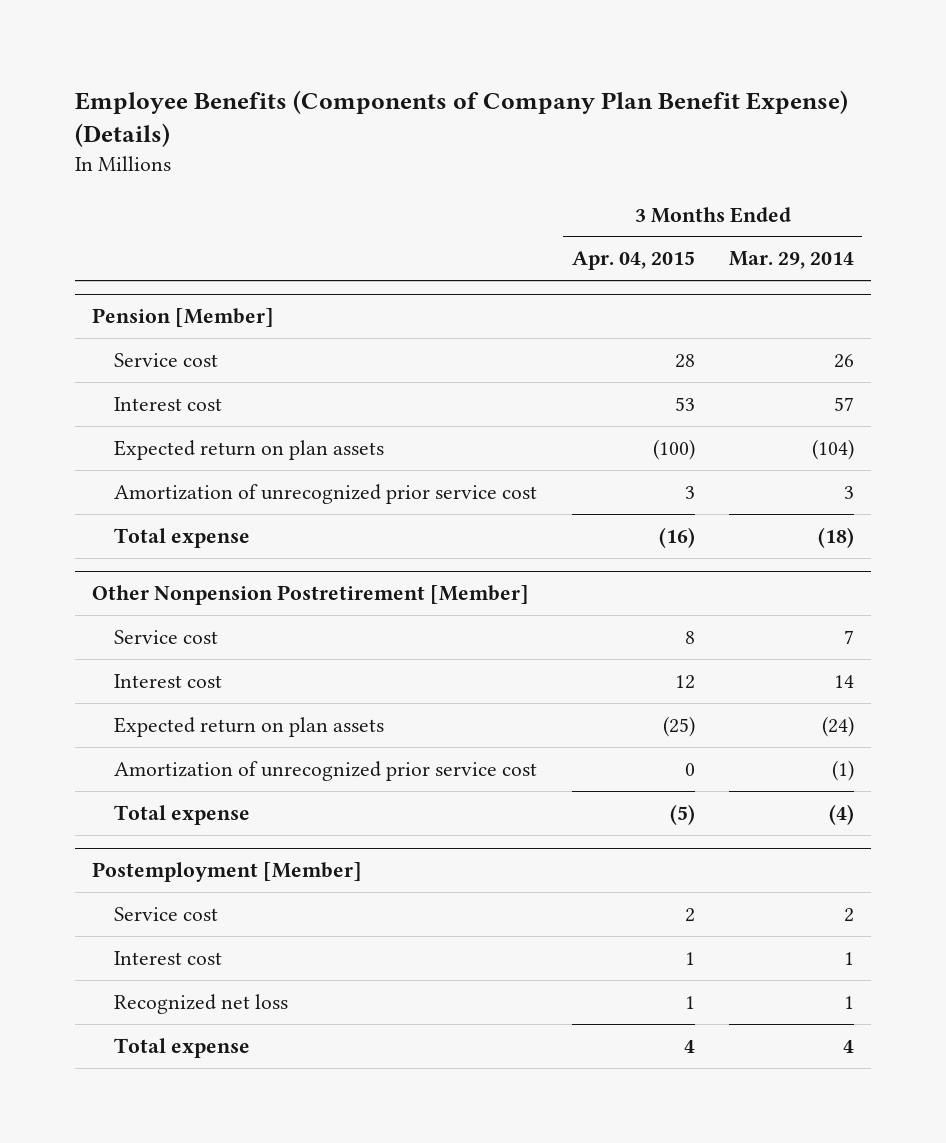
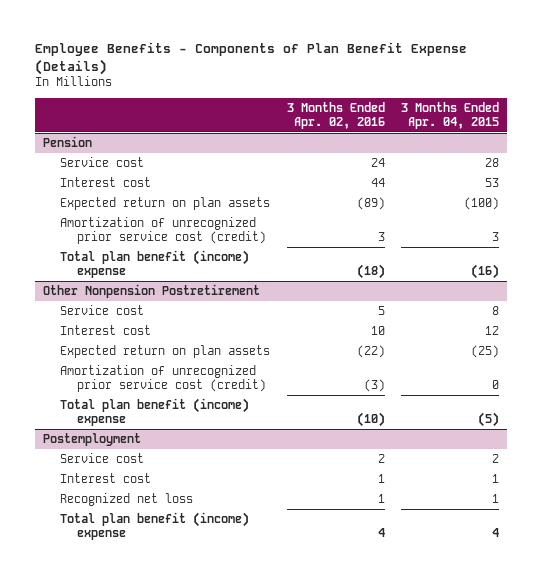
- Employee Benefits (Components of Company Plan Benefit Expense) (Details)
+ Employee Benefits - Components of Plan Benefit Expense (Details)
- | 3 Months Ended Apr. 04, 2015 | 3 Months Ended Mar. 29, 2014
+ | 3 Months Ended Apr. 02, 2016 | 3 Months Ended Apr. 04, 2015
- Pension [Member]
+ Pension
- Amortization of unrecognized prior service cost | 3 | 3
- Total expense | (16) | (18)
- Other Nonpension Postretirement [Member]
+ Amortization of unrecognized prior service cost (credit) | 3 | 3
+ Total plan benefit (income) expense | (18) | (16)
+ Other Nonpension Postretirement
- Amortization of unrecognized prior service cost | 0 | (1)
- Total expense | (5) | (4)
- Postemployment [Member]
+ Amortization of unrecognized prior service cost (credit) | (3) | 0
+ Total plan benefit (income) expense | (10) | (5)
+ Postemployment
- Total expense | 4 | 4
+ Total plan benefit (income) expense | 4 | 4

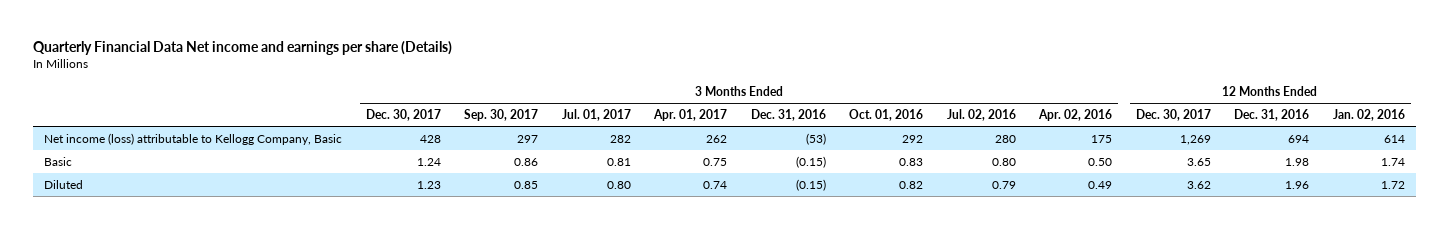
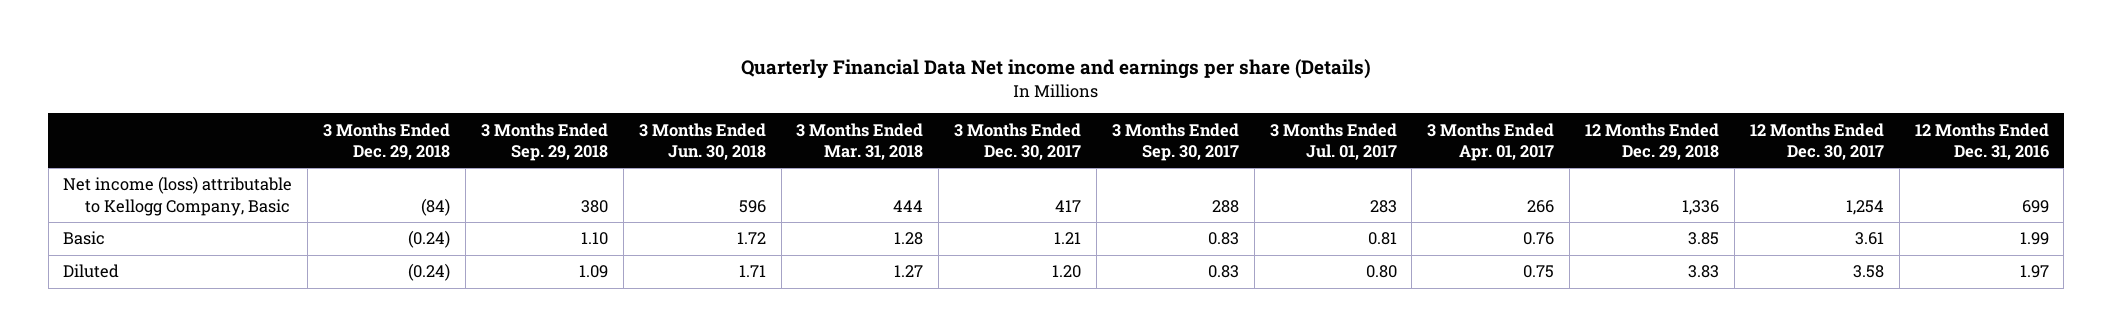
- | 3 Months Ended Dec. 30, 2017 | 3 Months Ended Sep. 30, 2017 | 3 Months Ended Jul. 01, 2017 | 3 Months Ended Apr. 01, 2017 | 3 Months Ended Dec. 31, 2016 | 3 Months Ended Oct. 01, 2016 | 3 Months Ended Jul. 02, 2016 | 3 Months Ended Apr. 02, 2016 | 12 Months Ended Dec. 30, 2017 | 12 Months Ended Dec. 31, 2016 | 12 Months Ended Jan. 02, 2016
+ | 3 Months Ended Dec. 29, 2018 | 3 Months Ended Sep. 29, 2018 | 3 Months Ended Jun. 30, 2018 | 3 Months Ended Mar. 31, 2018 | 3 Months Ended Dec. 30, 2017 | 3 Months Ended Sep. 30, 2017 | 3 Months Ended Jul. 01, 2017 | 3 Months Ended Apr. 01, 2017 | 12 Months Ended Dec. 29, 2018 | 12 Months Ended Dec. 30, 2017 | 12 Months Ended Dec. 31, 2016
- Net income (loss) attributable to Kellogg Company, Basic | 428 | 297 | 282 | 262 | (53) | 292 | 280 | 175 | 1,269 | 694 | 614
- Basic | 1.24 | 0.86 | 0.81 | 0.75 | (0.15) | 0.83 | 0.80 | 0.50 | 3.65 | 1.98 | 1.74
- Diluted | 1.23 | 0.85 | 0.80 | 0.74 | (0.15) | 0.82 | 0.79 | 0.49 | 3.62 | 1.96 | 1.72
+ Net income (loss) attributable to Kellogg Company, Basic | (84) | 380 | 596 | 444 | 417 | 288 | 283 | 266 | 1,336 | 1,254 | 699
+ Basic | (0.24) | 1.10 | 1.72 | 1.28 | 1.21 | 0.83 | 0.81 | 0.76 | 3.85 | 3.61 | 1.99
+ Diluted | (0.24) | 1.09 | 1.71 | 1.27 | 1.20 | 0.83 | 0.80 | 0.75 | 3.83 | 3.58 | 1.97

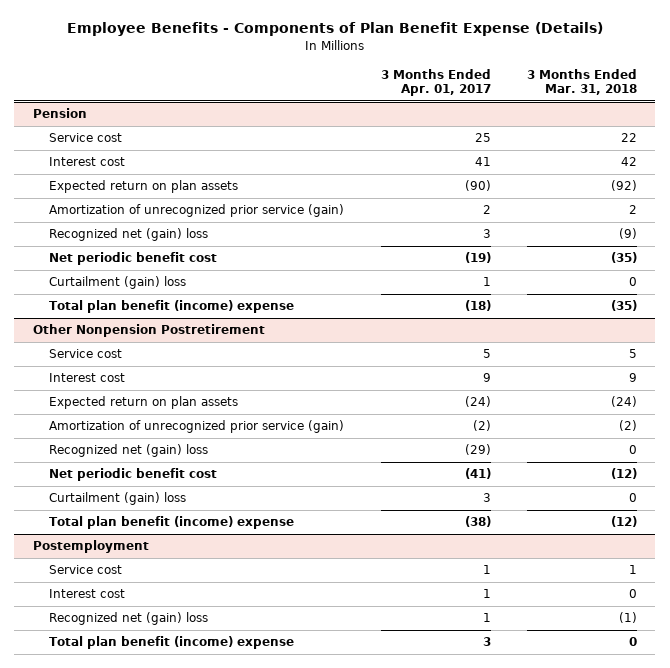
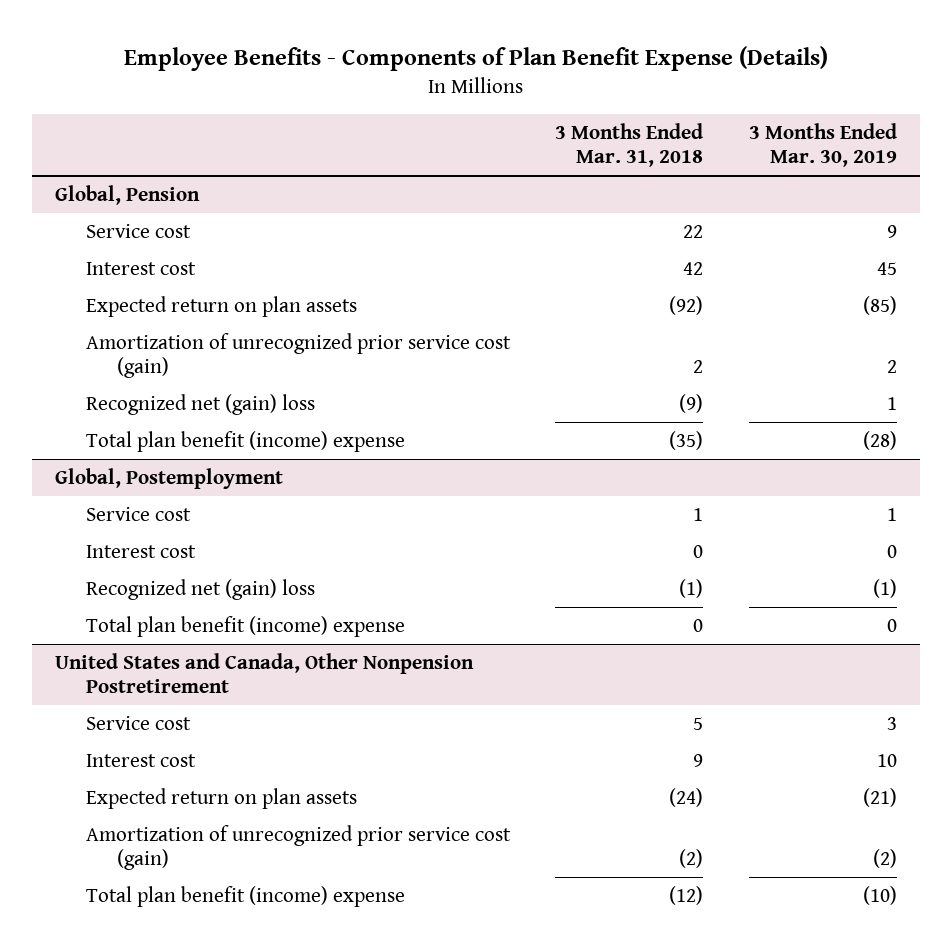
- | 3 Months Ended Apr. 01, 2017 | 3 Months Ended Mar. 31, 2018
+ | 3 Months Ended Mar. 31, 2018 | 3 Months Ended Mar. 30, 2019
- Pension
+ Global, Pension
- Amortization of unrecognized prior service (gain) | 2 | 2
+ Amortization of unrecognized prior service cost (gain) | 2 | 2
- Net periodic benefit cost | (19) | (35)
- Curtailment (gain) loss | 1 | 0
- Other Nonpension Postretirement
- Service cost | 5 | 5
- Interest cost | 9 | 9
- Expected return on plan assets | (24) | (24)
- Amortization of unrecognized prior service (gain) | (2) | (2)
- Recognized net (gain) loss | (29) | 0
- Net periodic benefit cost | (41) | (12)
- Curtailment (gain) loss | 3 | 0
- Total plan benefit (income) expense | (38) | (12)
- Postemployment
+ Global, Postemployment
+ United States and Canada, Other Nonpension Postretirement
+ Service cost | 5 | 3
+ Interest cost | 9 | 10
+ Expected return on plan assets | (24) | (21)
+ Amortization of unrecognized prior service cost (gain) | (2) | (2)
+ Total plan benefit (income) expense | (12) | (10)

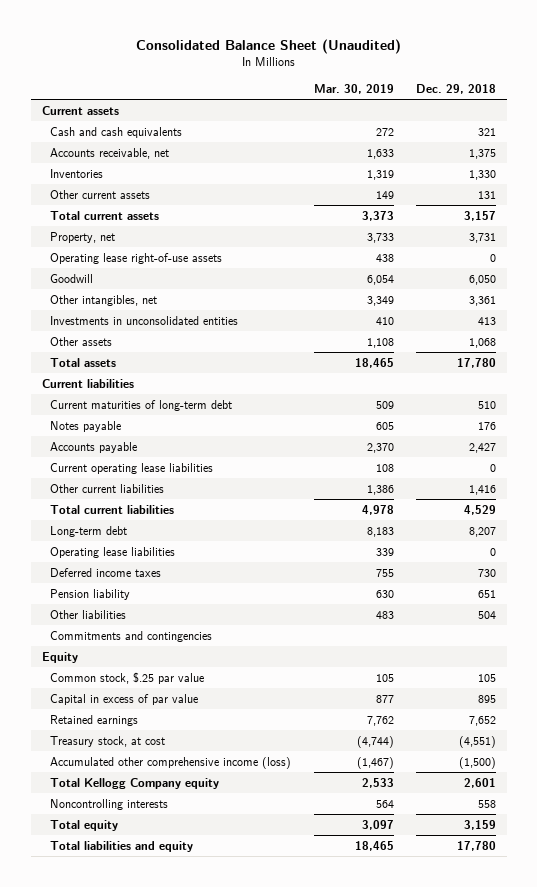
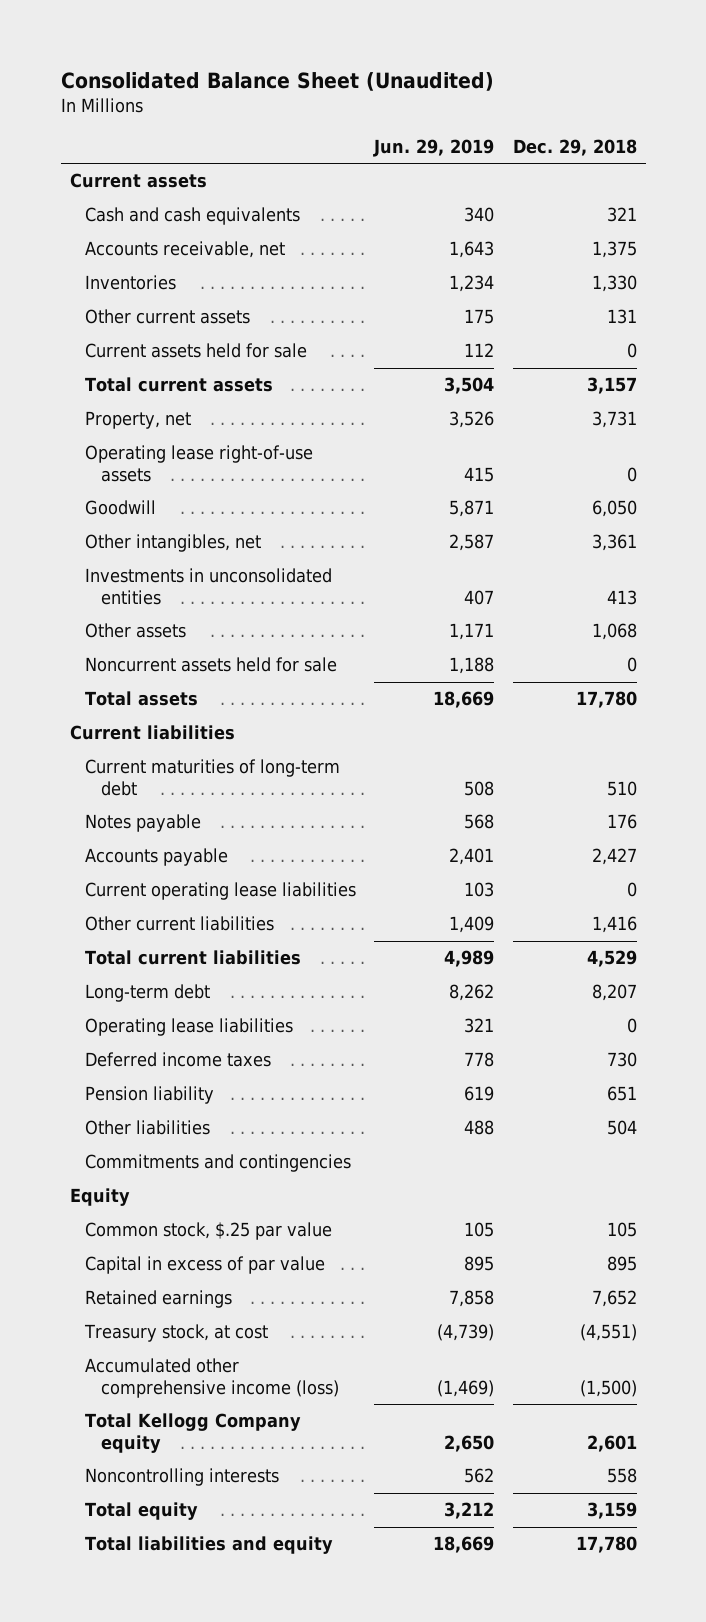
- | Mar. 30, 2019 | Dec. 29, 2018
+ | Jun. 29, 2019 | Dec. 29, 2018
+ Current assets held for sale | 112 | 0
+ Noncurrent assets held for sale | 1,188 | 0

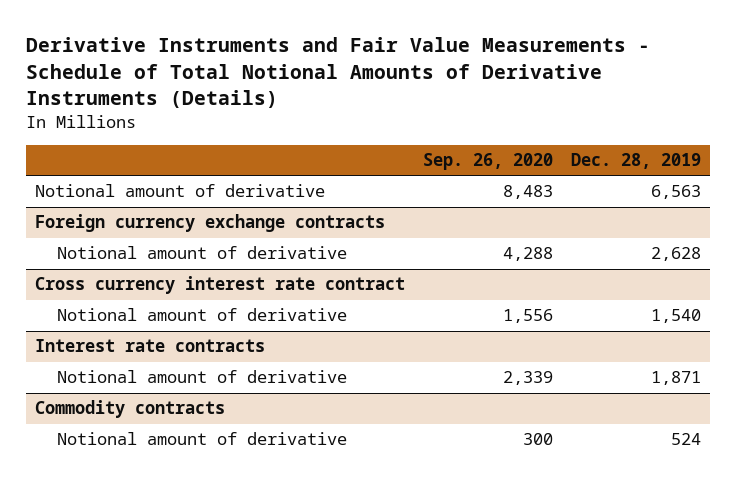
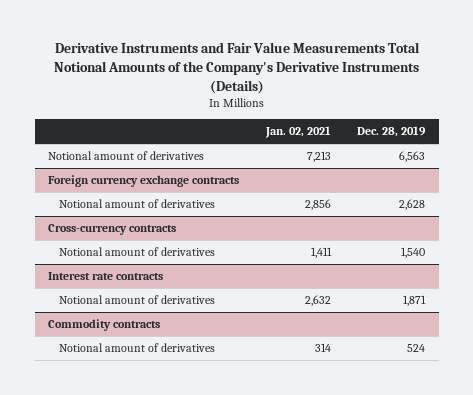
- Derivative Instruments and Fair Value Measurements - Schedule of Total Notional Amounts of Derivative Instruments (Details)
+ Derivative Instruments and Fair Value Measurements Total Notional Amounts of the Company's Derivative Instruments (Details)
- | Sep. 26, 2020 | Dec. 28, 2019
+ | Jan. 02, 2021 | Dec. 28, 2019
- Notional amount of derivative | 8,483 | 6,563
+ Notional amount of derivatives | 7,213 | 6,563
@ Foreign currency exchange contracts
- Notional amount of derivative | 4,288 | 2,628
- Cross currency interest rate contract
- Notional amount of derivative | 1,556 | 1,540
@ Foreign currency exchange contracts
+ Notional amount of derivatives | 2,856 | 2,628
+ Cross-currency contracts
+ Notional amount of derivatives | 1,411 | 1,540
@ Interest rate contracts
- Notional amount of derivative | 2,339 | 1,871
+ Notional amount of derivatives | 2,632 | 1,871
@ Commodity contracts
- Notional amount of derivative | 300 | 524
+ Notional amount of derivatives | 314 | 524

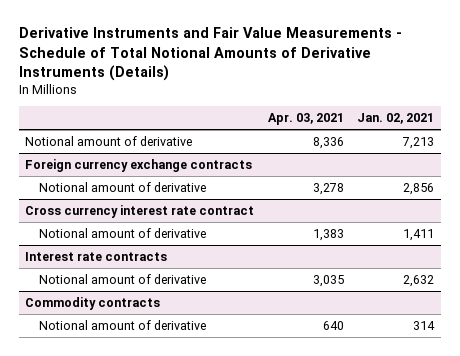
- Derivative Instruments and Fair Value Measurements Total Notional Amounts of the Company's Derivative Instruments (Details)
+ Derivative Instruments and Fair Value Measurements - Schedule of Total Notional Amounts of Derivative Instruments (Details)
- | Jan. 02, 2021 | Dec. 28, 2019
+ | Apr. 03, 2021 | Jan. 02, 2021
- Notional amount of derivatives | 7,213 | 6,563
+ Notional amount of derivative | 8,336 | 7,213
@ Foreign currency exchange contracts
- Notional amount of derivatives | 2,856 | 2,628
- Cross-currency contracts
- Notional amount of derivatives | 1,411 | 1,540
@ Foreign currency exchange contracts
+ Notional amount of derivative | 3,278 | 2,856
+ Cross currency interest rate contract
+ Notional amount of derivative | 1,383 | 1,411
@ Interest rate contracts
- Notional amount of derivatives | 2,632 | 1,871
+ Notional amount of derivative | 3,035 | 2,632
@ Commodity contracts
- Notional amount of derivatives | 314 | 524
+ Notional amount of derivative | 640 | 314

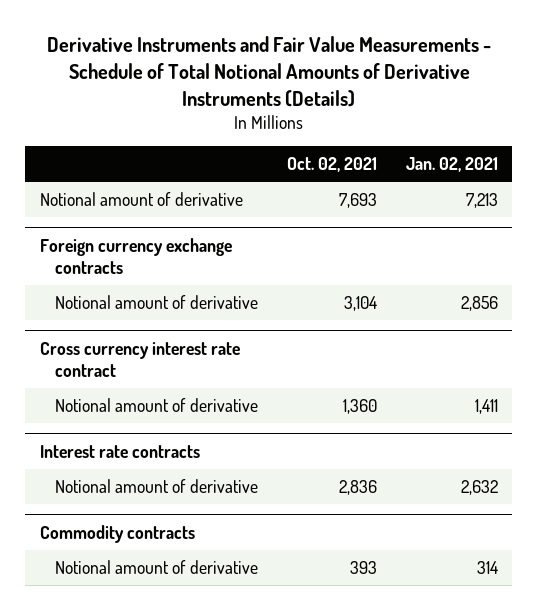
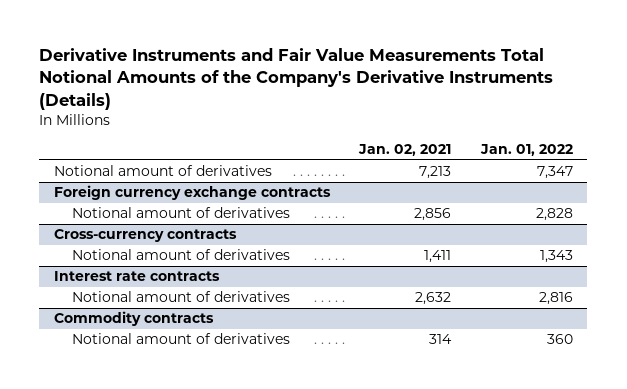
- Derivative Instruments and Fair Value Measurements - Schedule of Total Notional Amounts of Derivative Instruments (Details)
+ Derivative Instruments and Fair Value Measurements Total Notional Amounts of the Company's Derivative Instruments (Details)
- | Oct. 02, 2021 | Jan. 02, 2021
+ | Jan. 02, 2021 | Jan. 01, 2022
- Notional amount of derivative | 7,693 | 7,213
+ Notional amount of derivatives | 7,213 | 7,347
@ Foreign currency exchange contracts
- Notional amount of derivative | 3,104 | 2,856
- Cross currency interest rate contract
- Notional amount of derivative | 1,360 | 1,411
@ Foreign currency exchange contracts
+ Notional amount of derivatives | 2,856 | 2,828
+ Cross-currency contracts
+ Notional amount of derivatives | 1,411 | 1,343
@ Interest rate contracts
- Notional amount of derivative | 2,836 | 2,632
+ Notional amount of derivatives | 2,632 | 2,816
@ Commodity contracts
- Notional amount of derivative | 393 | 314
+ Notional amount of derivatives | 314 | 360

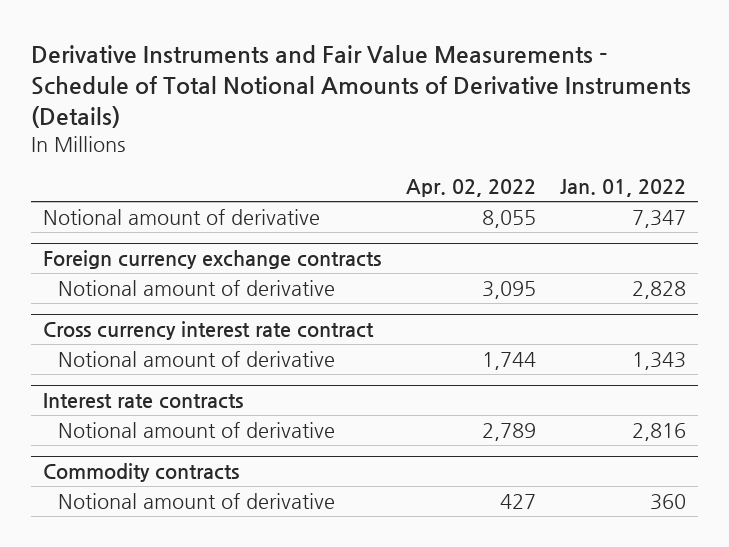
- Derivative Instruments and Fair Value Measurements Total Notional Amounts of the Company's Derivative Instruments (Details)
+ Derivative Instruments and Fair Value Measurements - Schedule of Total Notional Amounts of Derivative Instruments (Details)
- | Jan. 02, 2021 | Jan. 01, 2022
+ | Apr. 02, 2022 | Jan. 01, 2022
- Notional amount of derivatives | 7,213 | 7,347
+ Notional amount of derivative | 8,055 | 7,347
@ Foreign currency exchange contracts
- Notional amount of derivatives | 2,856 | 2,828
- Cross-currency contracts
- Notional amount of derivatives | 1,411 | 1,343
@ Foreign currency exchange contracts
+ Notional amount of derivative | 3,095 | 2,828
+ Cross currency interest rate contract
+ Notional amount of derivative | 1,744 | 1,343
@ Interest rate contracts
- Notional amount of derivatives | 2,632 | 2,816
+ Notional amount of derivative | 2,789 | 2,816
@ Commodity contracts
- Notional amount of derivatives | 314 | 360
+ Notional amount of derivative | 427 | 360

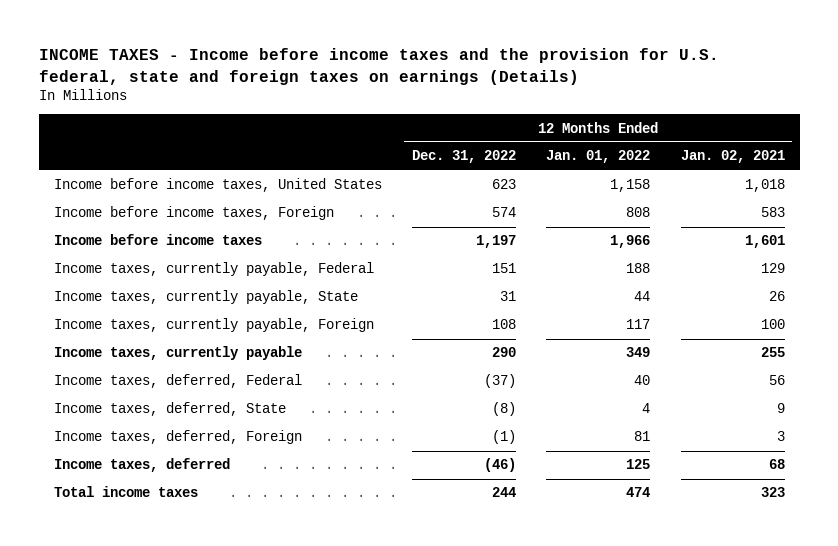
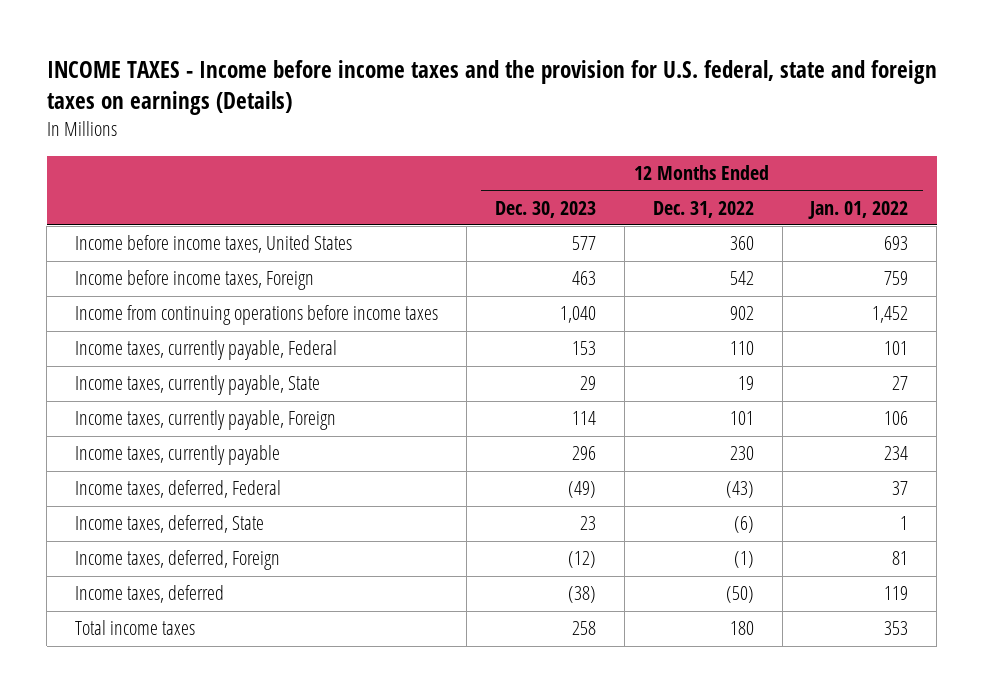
- | 12 Months Ended Dec. 31, 2022 | 12 Months Ended Jan. 01, 2022 | 12 Months Ended Jan. 02, 2021
+ | 12 Months Ended Dec. 30, 2023 | 12 Months Ended Dec. 31, 2022 | 12 Months Ended Jan. 01, 2022
- Income before income taxes, United States | 623 | 1,158 | 1,018
- Income before income taxes, Foreign | 574 | 808 | 583
- Income before income taxes | 1,197 | 1,966 | 1,601
- Income taxes, currently payable, Federal | 151 | 188 | 129
- Income taxes, currently payable, State | 31 | 44 | 26
- Income taxes, currently payable, Foreign | 108 | 117 | 100
- Income taxes, currently payable | 290 | 349 | 255
- Income taxes, deferred, Federal | (37) | 40 | 56
- Income taxes, deferred, State | (8) | 4 | 9
+ Income before income taxes, United States | 577 | 360 | 693
+ Income before income taxes, Foreign | 463 | 542 | 759
+ Income from continuing operations before income taxes | 1,040 | 902 | 1,452
+ Income taxes, currently payable, Federal | 153 | 110 | 101
+ Income taxes, currently payable, State | 29 | 19 | 27
+ Income taxes, currently payable, Foreign | 114 | 101 | 106
+ Income taxes, currently payable | 296 | 230 | 234
+ Income taxes, deferred, Federal | (49) | (43) | 37
+ Income taxes, deferred, State | 23 | (6) | 1
- Income taxes, deferred | (46) | 125 | 68
- Total income taxes | 244 | 474 | 323
+ Income taxes, deferred | (38) | (50) | 119
+ Total income taxes | 258 | 180 | 353

